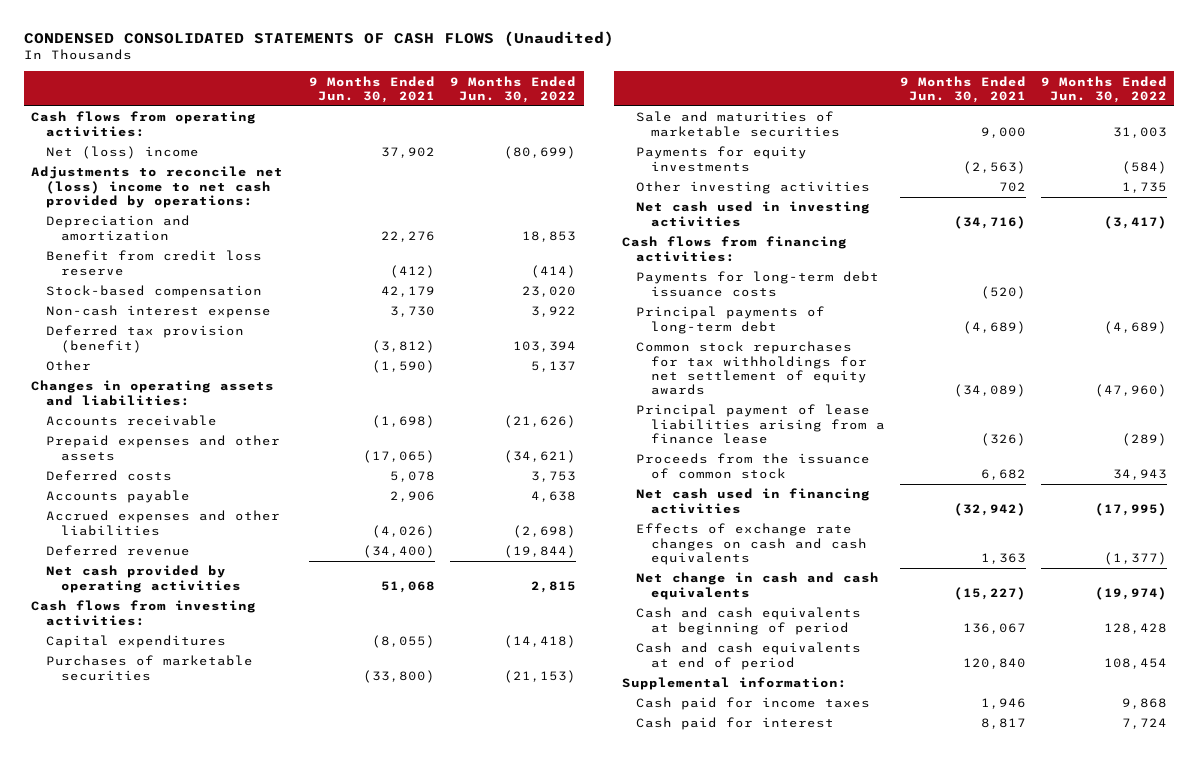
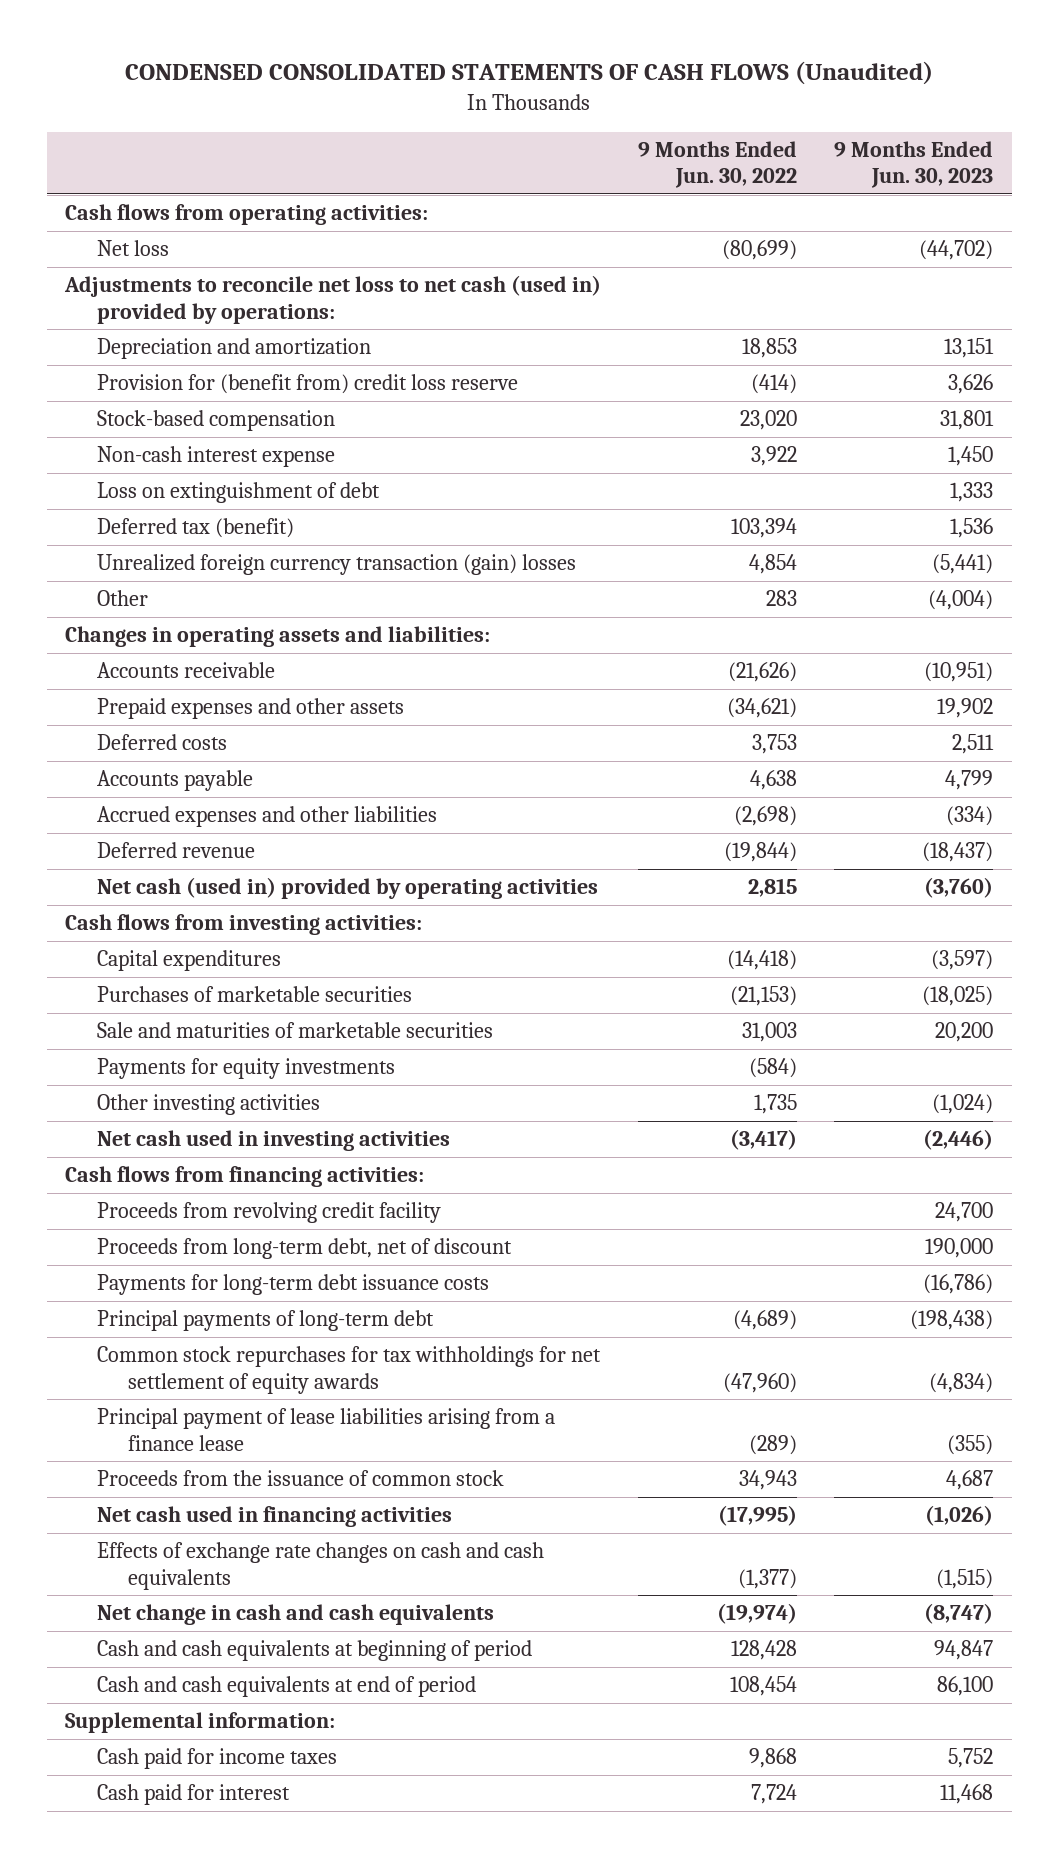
- | 9 Months Ended Jun. 30, 2021 | 9 Months Ended Jun. 30, 2022
+ | 9 Months Ended Jun. 30, 2022 | 9 Months Ended Jun. 30, 2023
- Net (loss) income | 37,902 | (80,699)
- Adjustments to reconcile net (loss) income to net cash provided by operations:
+ Net loss | (80,699) | (44,702)
+ Adjustments to reconcile net loss to net cash (used in) provided by operations:
- Benefit from credit loss reserve | (412) | (414)
+ Provision for (benefit from) credit loss reserve | (414) | 3,626
- Deferred tax provision (benefit) | (3,812) | 103,394
- Other | (1,590) | 5,137
+ Loss on extinguishment of debt | | 1,333
+ Deferred tax (benefit) | 103,394 | 1,536
+ Unrealized foreign currency transaction (gain) losses | 4,854 | (5,441)
+ Other | 283 | (4,004)
- Net cash provided by operating activities | 51,068 | 2,815
+ Net cash (used in) provided by operating activities | 2,815 | (3,760)
+ Proceeds from revolving credit facility | | 24,700
+ Proceeds from long-term debt, net of discount | | 190,000

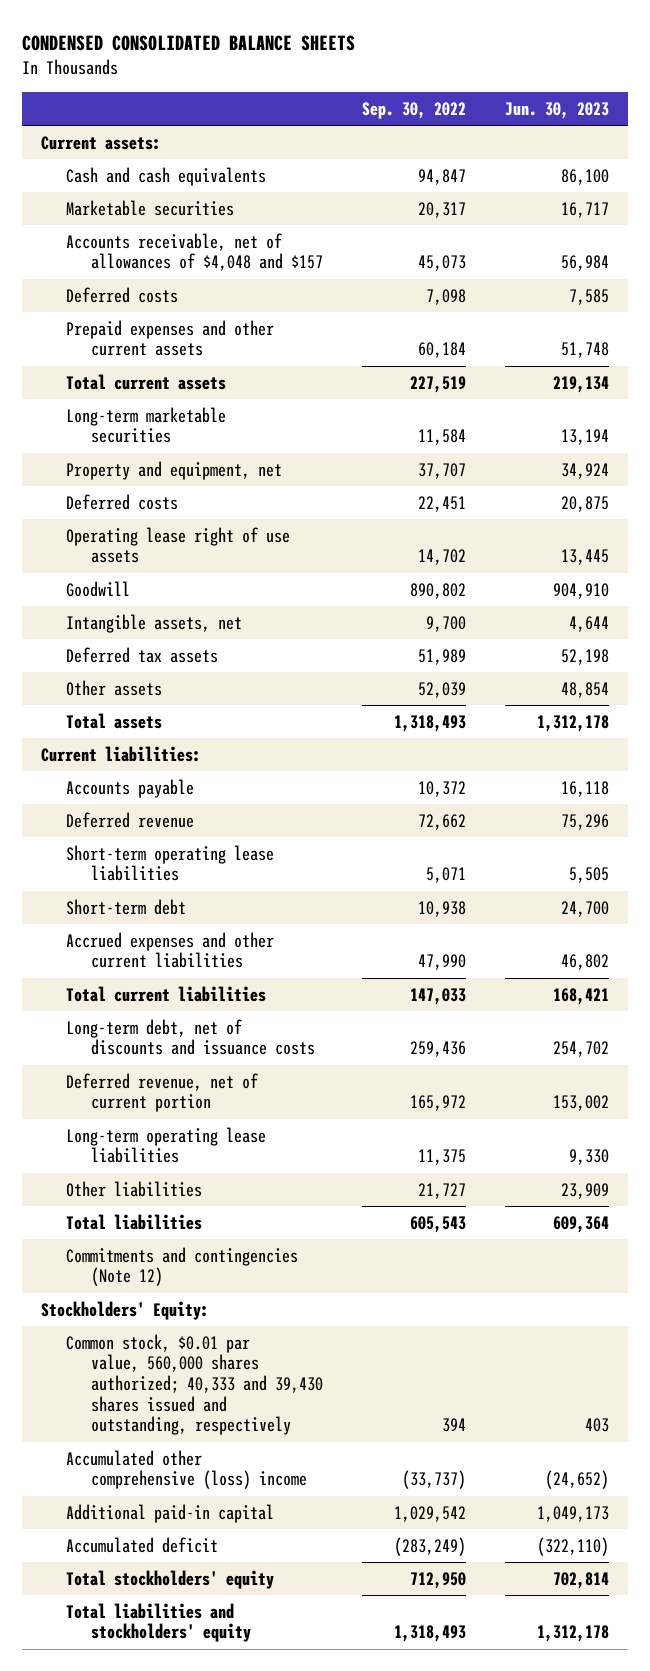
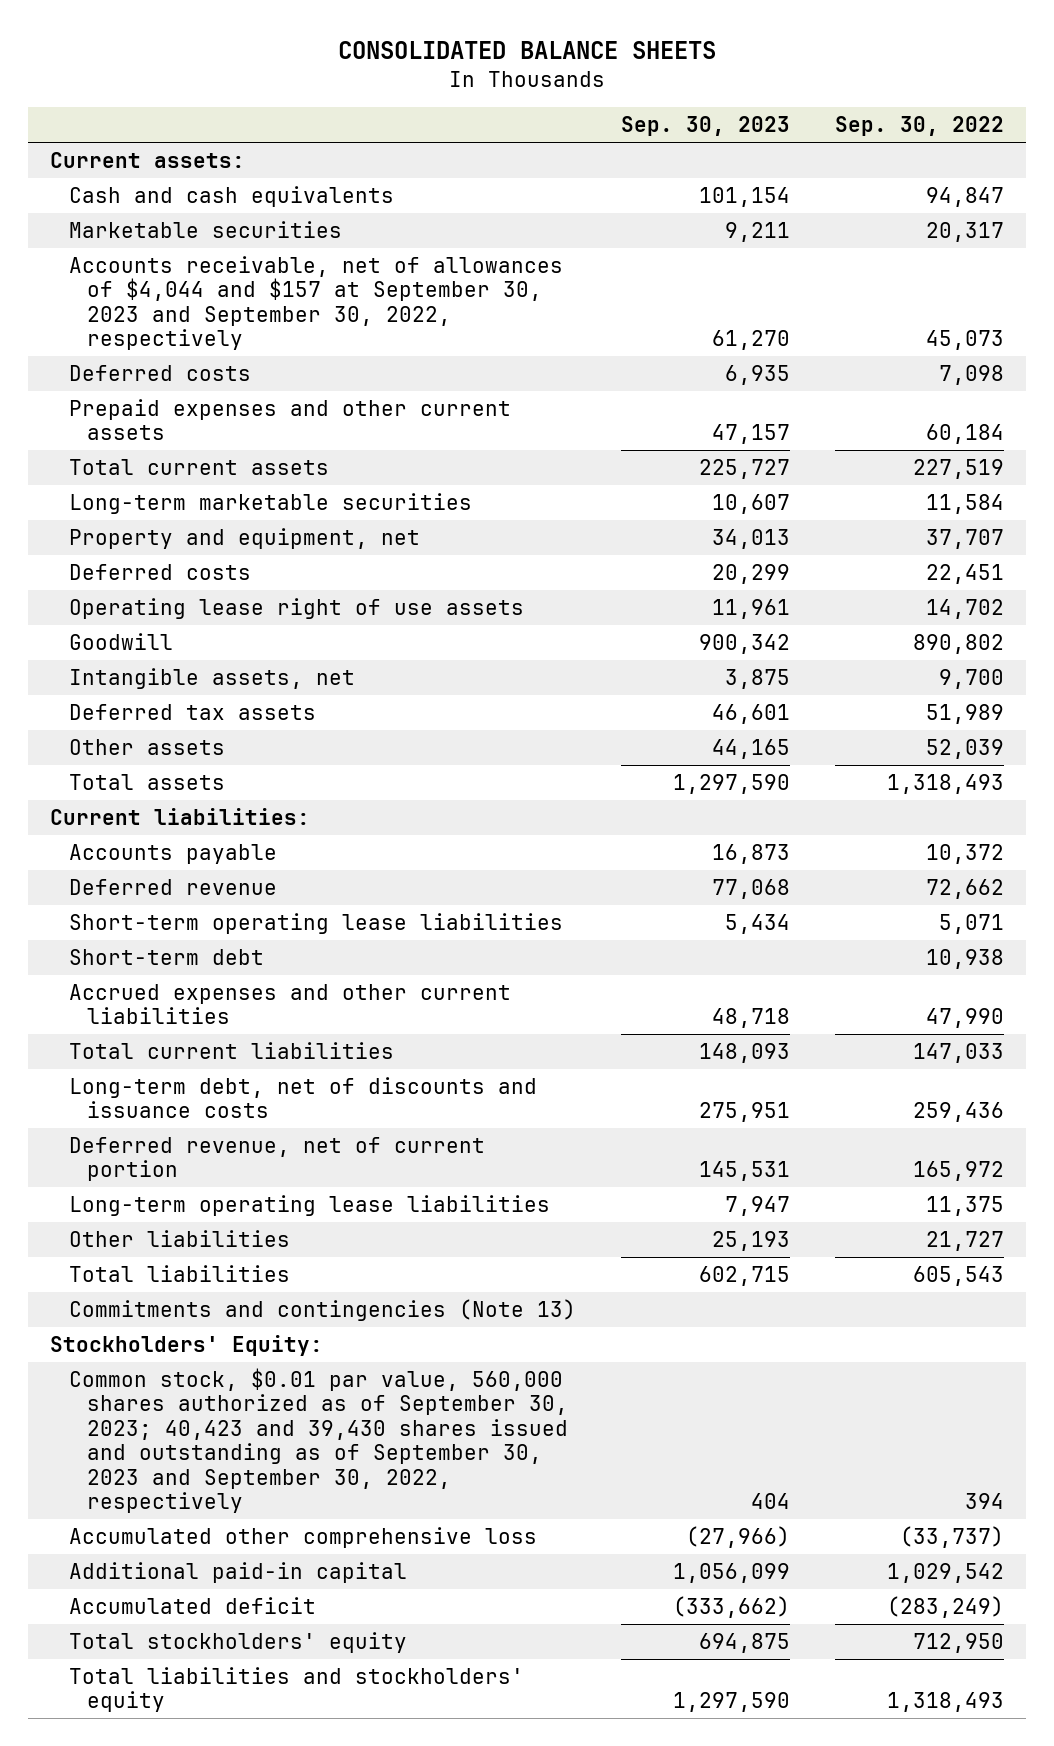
- CONDENSED CONSOLIDATED BALANCE SHEETS
+ CONSOLIDATED BALANCE SHEETS
- | Sep. 30, 2022 | Jun. 30, 2023
+ | Sep. 30, 2023 | Sep. 30, 2022
- Accounts receivable, net of allowances of $4,048 and $157 | 45,073 | 56,984
+ Accounts receivable, net of allowances of $4,044 and $157 at September 30, 2023 and September 30, 2022, respectively | 61,270 | 45,073
- Commitments and contingencies (Note 12)
+ Commitments and contingencies (Note 13)
- Common stock, $0.01 par value, 560,000 shares authorized; 40,333 and 39,430 shares issued and outstanding, respectively | 394 | 403
- Accumulated other comprehensive (loss) income | (33,737) | (24,652)
+ Common stock, $0.01 par value, 560,000 shares authorized as of September 30, 2023; 40,423 and 39,430 shares issued and outstanding as of September 30, 2023 and September 30, 2022, respectively | 404 | 394
+ Accumulated other comprehensive loss | (27,966) | (33,737)

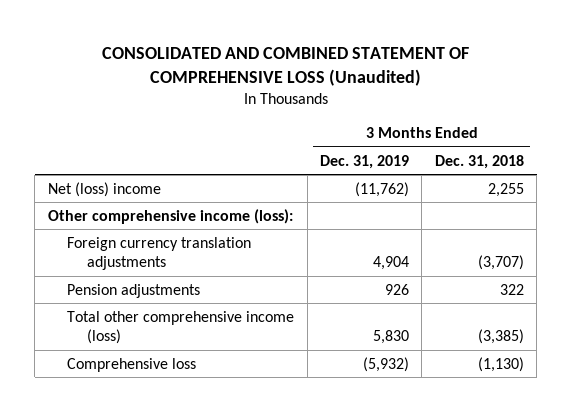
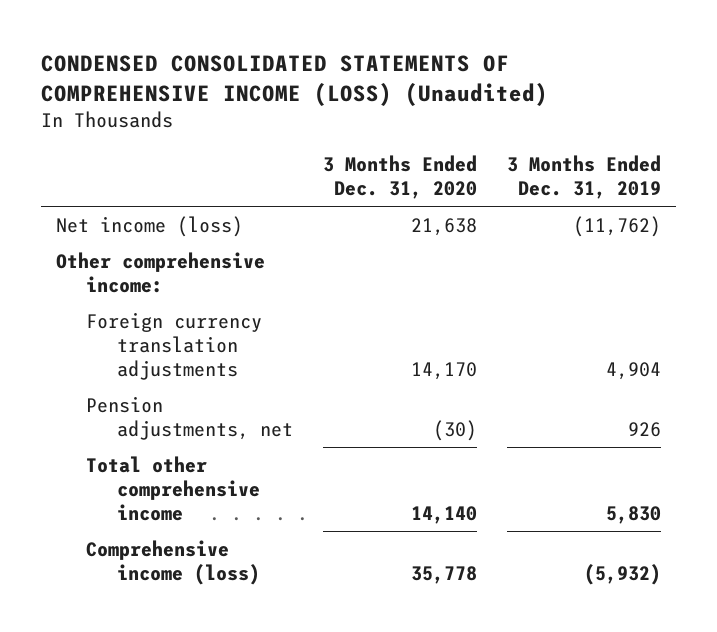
- CONSOLIDATED AND COMBINED STATEMENT OF COMPREHENSIVE LOSS (Unaudited)
+ CONDENSED CONSOLIDATED STATEMENTS OF COMPREHENSIVE INCOME (LOSS) (Unaudited)
- | 3 Months Ended Dec. 31, 2019 | 3 Months Ended Dec. 31, 2018
+ | 3 Months Ended Dec. 31, 2020 | 3 Months Ended Dec. 31, 2019
- Net (loss) income | (11,762) | 2,255
- Other comprehensive income (loss):
+ Net income (loss) | 21,638 | (11,762)
+ Other comprehensive income:
- Pension adjustments | 926 | 322
- Total other comprehensive income (loss) | 5,830 | (3,385)
- Comprehensive loss | (5,932) | (1,130)
+ Pension adjustments, net | (30) | 926
+ Total other comprehensive income | 14,140 | 5,830
+ Comprehensive income (loss) | 35,778 | (5,932)

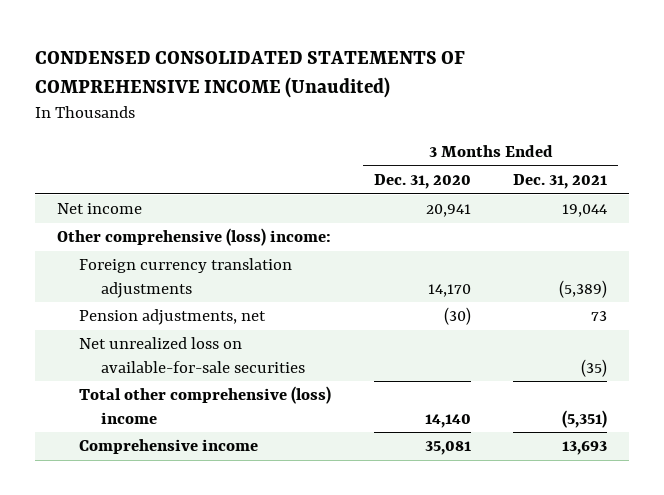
- CONDENSED CONSOLIDATED STATEMENTS OF COMPREHENSIVE INCOME (LOSS) (Unaudited)
+ CONDENSED CONSOLIDATED STATEMENTS OF COMPREHENSIVE INCOME (Unaudited)
- | 3 Months Ended Dec. 31, 2020 | 3 Months Ended Dec. 31, 2019
+ | 3 Months Ended Dec. 31, 2020 | 3 Months Ended Dec. 31, 2021
- Net income (loss) | 21,638 | (11,762)
- Other comprehensive income:
+ Net income | 20,941 | 19,044
+ Other comprehensive (loss) income:
- Total other comprehensive income | 14,140 | 5,830
- Comprehensive income (loss) | 35,778 | (5,932)
+ Net unrealized loss on available-for-sale securities | | (35)
+ Total other comprehensive (loss) income | 14,140 | (5,351)
+ Comprehensive income | 35,081 | 13,693

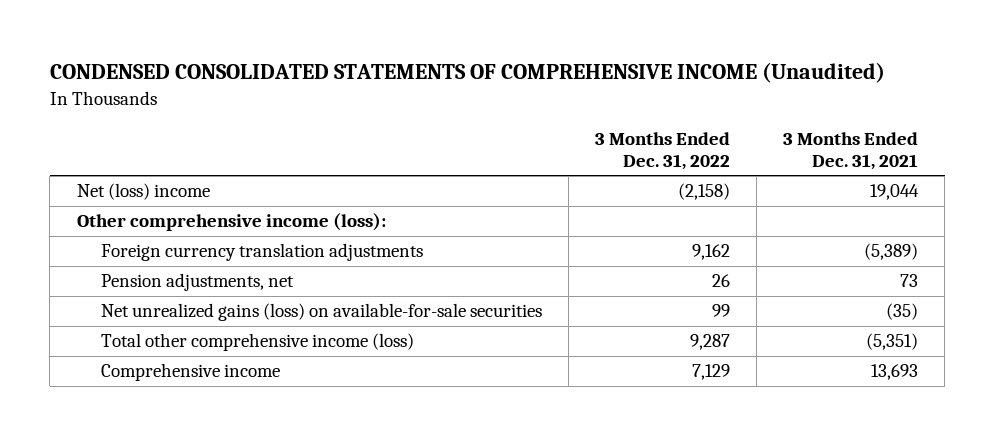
- | 3 Months Ended Dec. 31, 2020 | 3 Months Ended Dec. 31, 2021
+ | 3 Months Ended Dec. 31, 2022 | 3 Months Ended Dec. 31, 2021
- Net income | 20,941 | 19,044
- Other comprehensive (loss) income:
+ Net (loss) income | (2,158) | 19,044
+ Other comprehensive income (loss):
- Net unrealized loss on available-for-sale securities | | (35)
- Total other comprehensive (loss) income | 14,140 | (5,351)
+ Net unrealized gains (loss) on available-for-sale securities | 99 | (35)
+ Total other comprehensive income (loss) | 9,287 | (5,351)

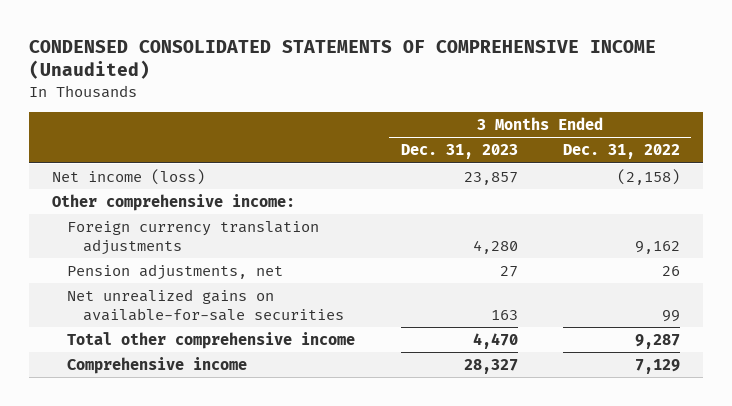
- | 3 Months Ended Dec. 31, 2022 | 3 Months Ended Dec. 31, 2021
+ | 3 Months Ended Dec. 31, 2023 | 3 Months Ended Dec. 31, 2022
- Net (loss) income | (2,158) | 19,044
- Other comprehensive income (loss):
+ Net income (loss) | 23,857 | (2,158)
+ Other comprehensive income:
- Net unrealized gains (loss) on available-for-sale securities | 99 | (35)
- Total other comprehensive income (loss) | 9,287 | (5,351)
+ Net unrealized gains on available-for-sale securities | 163 | 99
+ Total other comprehensive income | 4,470 | 9,287

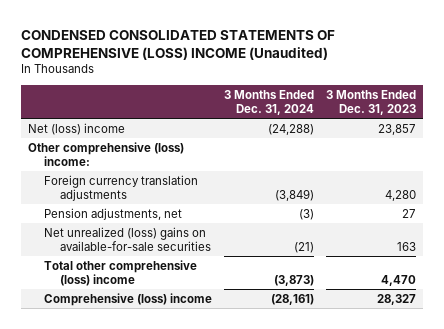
- CONDENSED CONSOLIDATED STATEMENTS OF COMPREHENSIVE INCOME (Unaudited)
+ CONDENSED CONSOLIDATED STATEMENTS OF COMPREHENSIVE (LOSS) INCOME (Unaudited)
- | 3 Months Ended Dec. 31, 2023 | 3 Months Ended Dec. 31, 2022
+ | 3 Months Ended Dec. 31, 2024 | 3 Months Ended Dec. 31, 2023
- Net income (loss) | 23,857 | (2,158)
- Other comprehensive income:
+ Net (loss) income | (24,288) | 23,857
+ Other comprehensive (loss) income:
- Net unrealized gains on available-for-sale securities | 163 | 99
- Total other comprehensive income | 4,470 | 9,287
- Comprehensive income | 28,327 | 7,129
+ Net unrealized (loss) gains on available-for-sale securities | (21) | 163
+ Total other comprehensive (loss) income | (3,873) | 4,470
+ Comprehensive (loss) income | (28,161) | 28,327

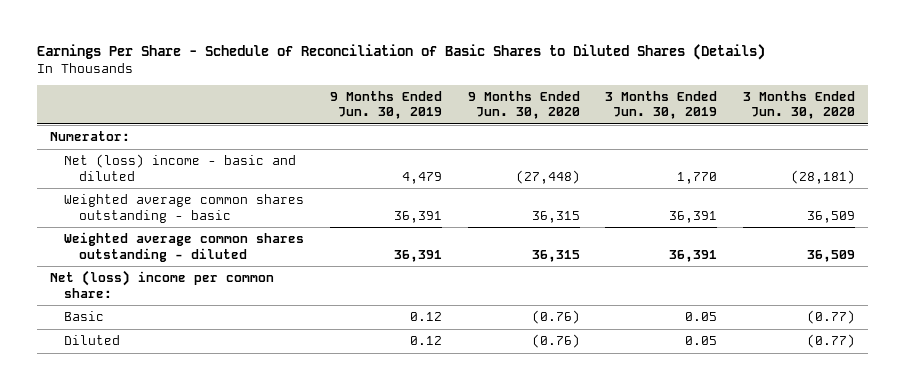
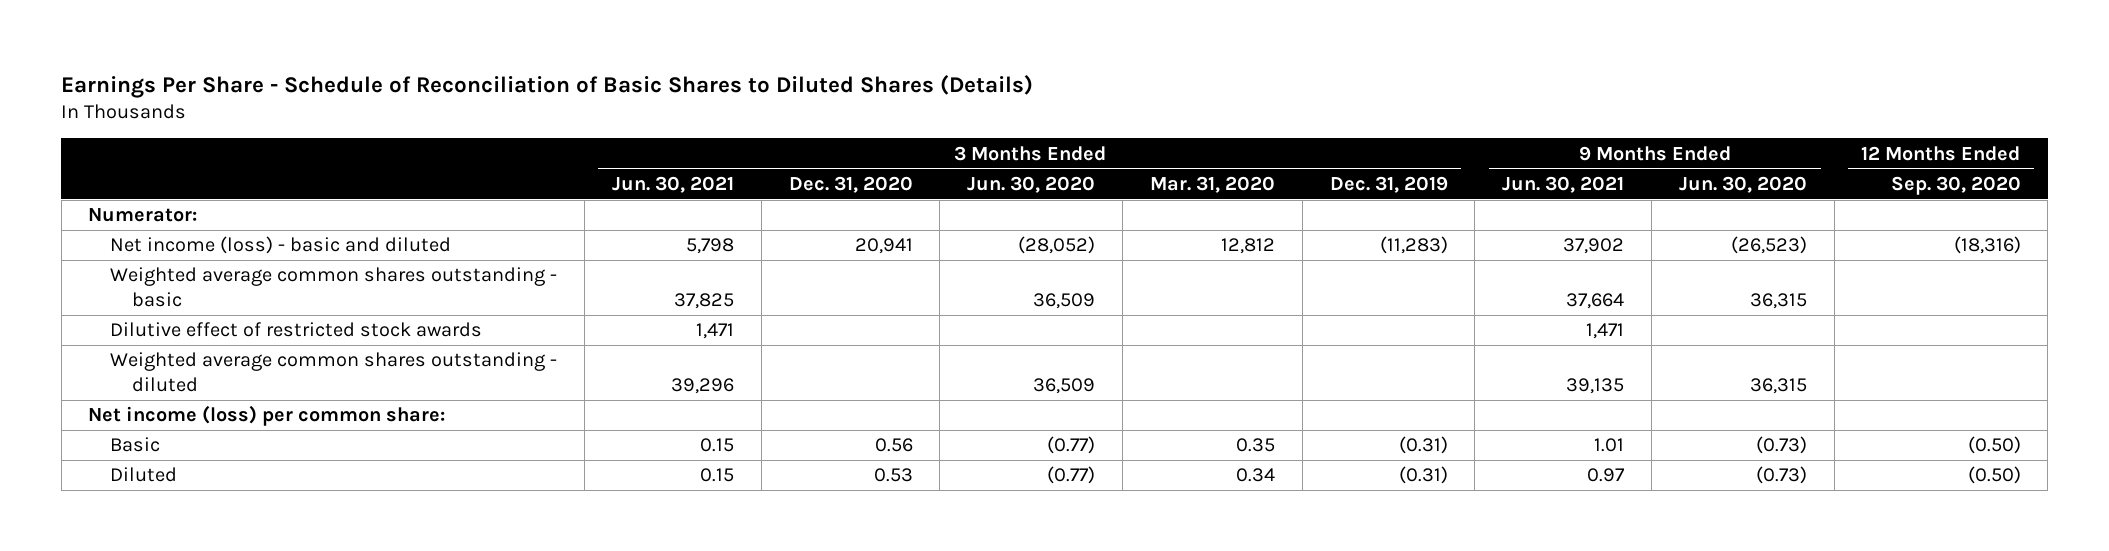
- | 9 Months Ended Jun. 30, 2019 | 9 Months Ended Jun. 30, 2020 | 3 Months Ended Jun. 30, 2019 | 3 Months Ended Jun. 30, 2020
+ | 3 Months Ended Jun. 30, 2021 | 3 Months Ended Dec. 31, 2020 | 3 Months Ended Jun. 30, 2020 | 3 Months Ended Mar. 31, 2020 | 3 Months Ended Dec. 31, 2019 | 9 Months Ended Jun. 30, 2021 | 9 Months Ended Jun. 30, 2020 | 12 Months Ended Sep. 30, 2020
- Net (loss) income - basic and diluted | 4,479 | (27,448) | 1,770 | (28,181)
+ Net income (loss) - basic and diluted | 5,798 | 20,941 | (28,052) | 12,812 | (11,283) | 37,902 | (26,523) | (18,316)
+ Dilutive effect of restricted stock awards | 1,471 | | | | | 1,471 | |
- Net (loss) income per common share:
- Basic | 0.12 | (0.76) | 0.05 | (0.77)
- Diluted | 0.12 | (0.76) | 0.05 | (0.77)
+ Net income (loss) per common share:
+ Basic | 0.15 | 0.56 | (0.77) | 0.35 | (0.31) | 1.01 | (0.73) | (0.50)
+ Diluted | 0.15 | 0.53 | (0.77) | 0.34 | (0.31) | 0.97 | (0.73) | (0.50)

